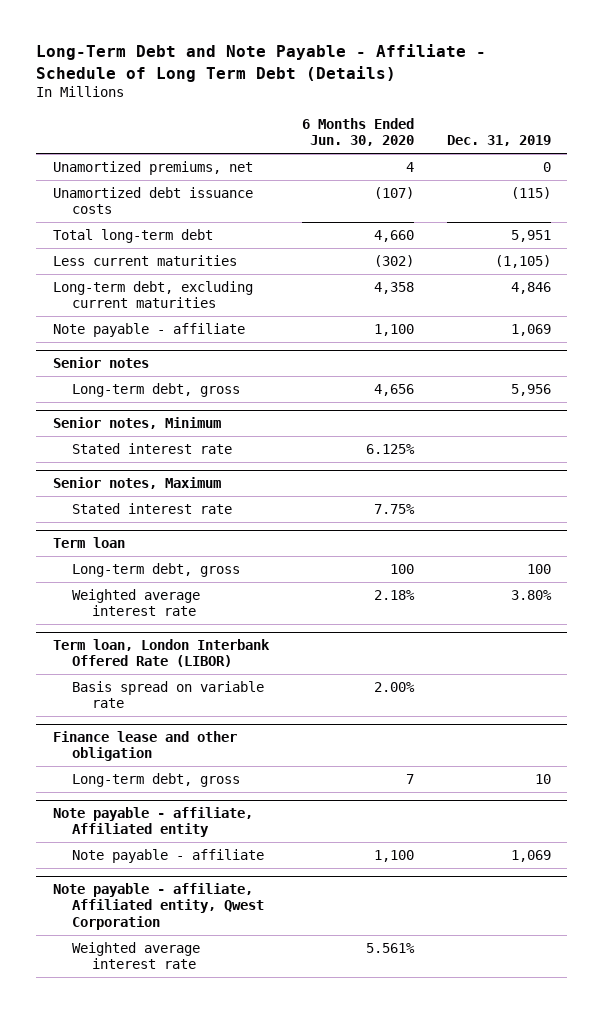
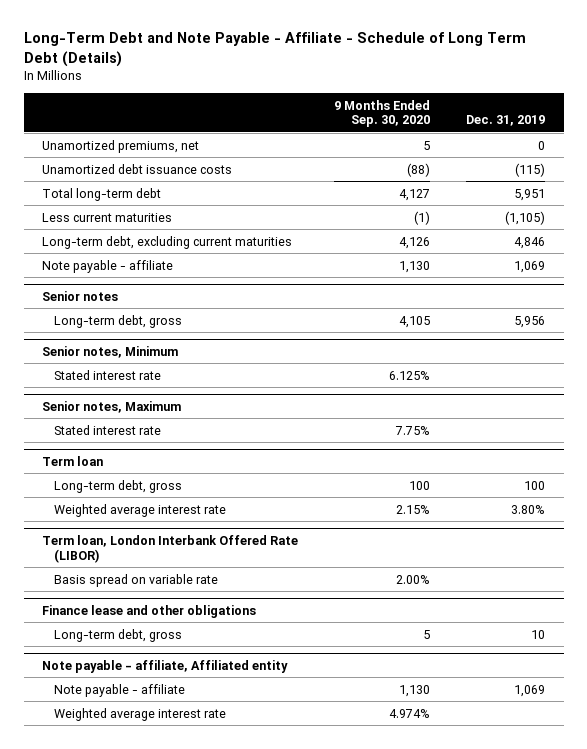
- | 6 Months Ended Jun. 30, 2020 | Dec. 31, 2019
+ | 9 Months Ended Sep. 30, 2020 | Dec. 31, 2019
- Finance lease and other obligation
+ Finance lease and other obligations
- Note payable - affiliate, Affiliated entity, Qwest Corporation

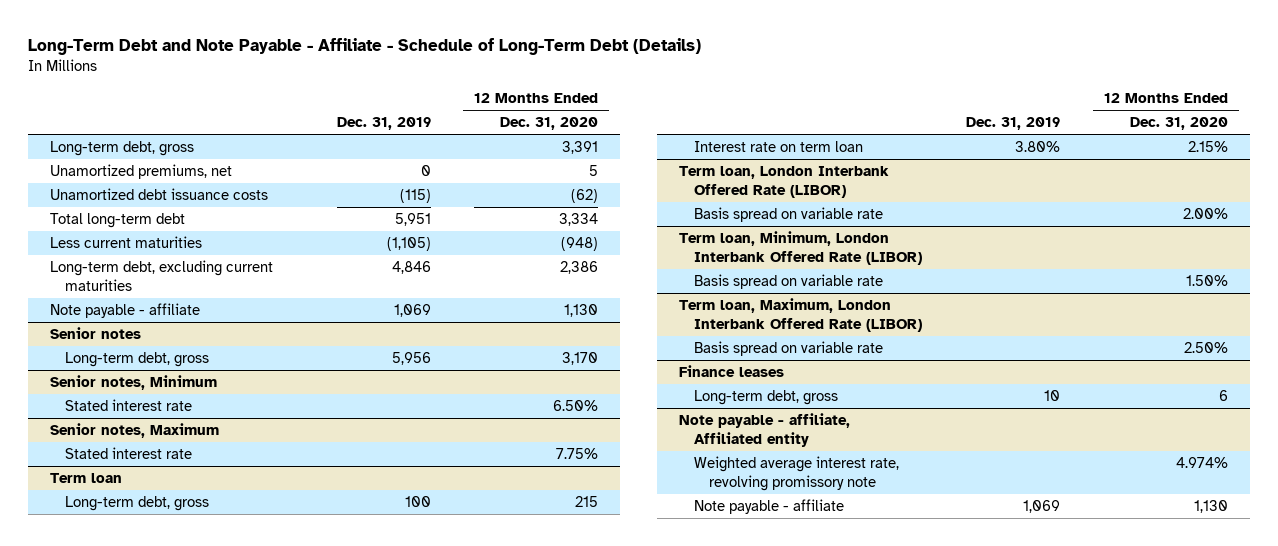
- Long-Term Debt and Note Payable - Affiliate - Schedule of Long Term Debt (Details)
+ Long-Term Debt and Note Payable - Affiliate - Schedule of Long-Term Debt (Details)
- | 9 Months Ended Sep. 30, 2020 | Dec. 31, 2019
+ | Dec. 31, 2019 | 12 Months Ended Dec. 31, 2020
+ Long-term debt, gross | | 3,391
@ Term loan
- Weighted average interest rate | 2.15% | 3.80%
+ Interest rate on term loan | 3.80% | 2.15%
- Finance lease and other obligations
+ Term loan, Minimum, London Interbank Offered Rate (LIBOR)
+ Basis spread on variable rate | | 1.50%
+ Term loan, Maximum, London Interbank Offered Rate (LIBOR)
+ Basis spread on variable rate | | 2.50%
+ Finance leases
@ Note payable - affiliate, Affiliated entity
+ Weighted average interest rate, revolving promissory note | | 4.974%
- Weighted average interest rate | 4.974% |

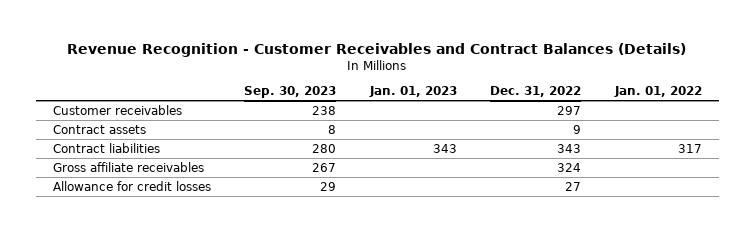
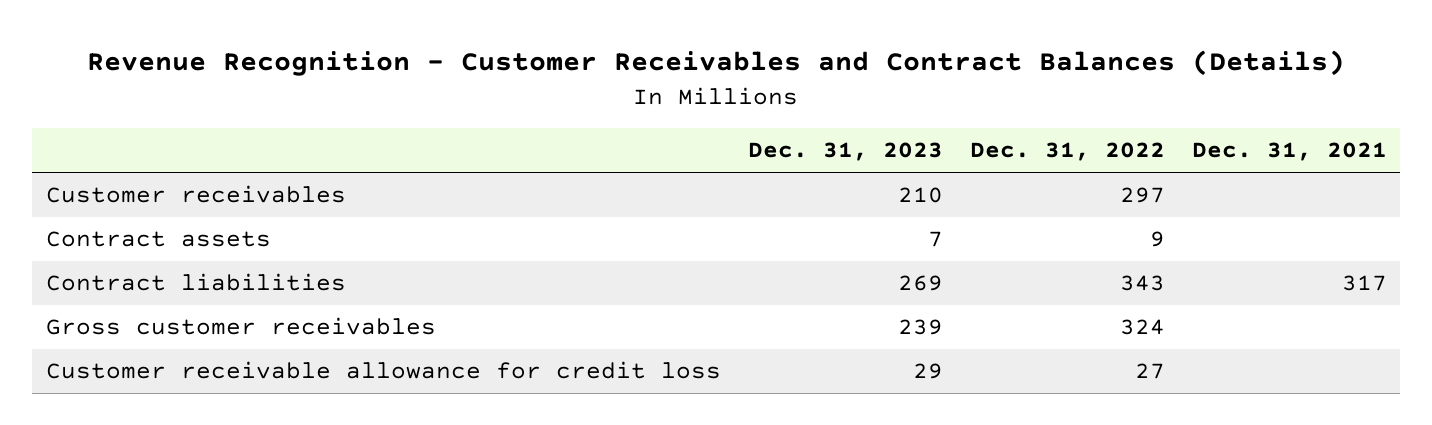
- | Sep. 30, 2023 | Jan. 01, 2023 | Dec. 31, 2022 | Jan. 01, 2022
+ | Dec. 31, 2023 | Dec. 31, 2022 | Dec. 31, 2021
- Gross affiliate receivables | 267 | | 324 |
- Allowance for credit losses | 29 | | 27 |
+ Gross customer receivables | 239 | 324 |
+ Customer receivable allowance for credit loss | 29 | 27 |

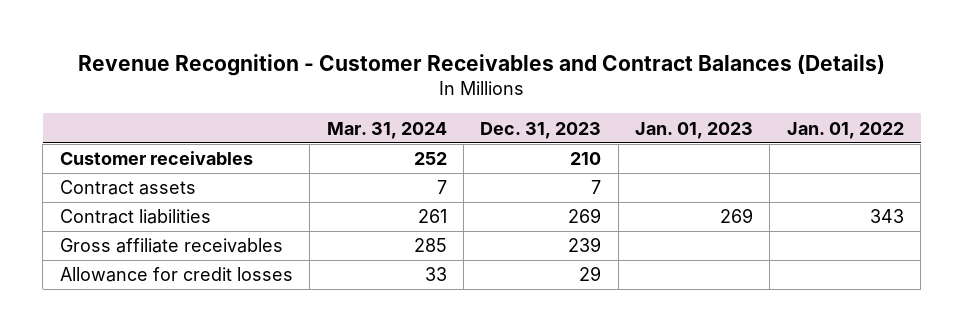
- | Dec. 31, 2023 | Dec. 31, 2022 | Dec. 31, 2021
+ | Mar. 31, 2024 | Dec. 31, 2023 | Jan. 01, 2023 | Jan. 01, 2022
- Gross customer receivables | 239 | 324 |
- Customer receivable allowance for credit loss | 29 | 27 |
+ Gross affiliate receivables | 285 | 239 | |
+ Allowance for credit losses | 33 | 29 | |

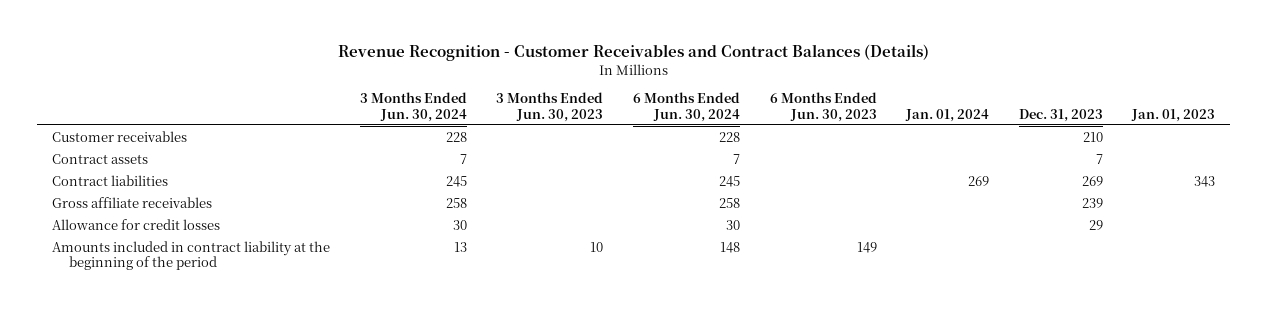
- | Mar. 31, 2024 | Dec. 31, 2023 | Jan. 01, 2023 | Jan. 01, 2022
+ | 3 Months Ended Jun. 30, 2024 | 3 Months Ended Jun. 30, 2023 | 6 Months Ended Jun. 30, 2024 | 6 Months Ended Jun. 30, 2023 | Jan. 01, 2024 | Dec. 31, 2023 | Jan. 01, 2023
- Contract liabilities | 261 | 269 | 269 | 343
+ Contract liabilities | 245 | | 245 | | 269 | 269 | 343
+ Amounts included in contract liability at the beginning of the period | 13 | 10 | 148 | 149 | | |

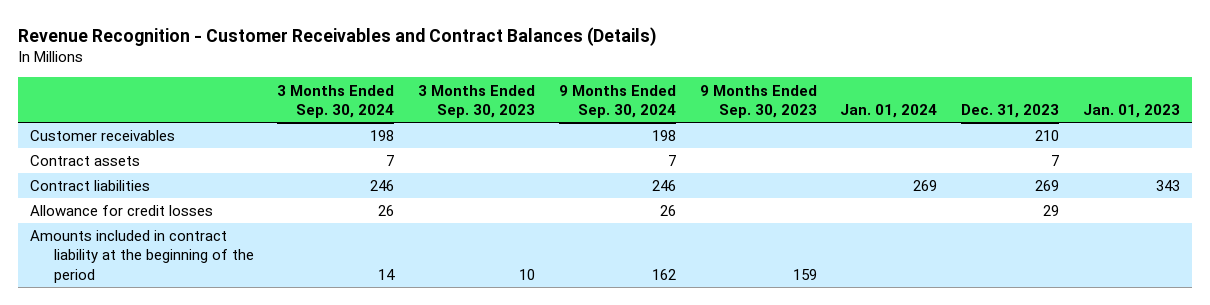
- | 3 Months Ended Jun. 30, 2024 | 3 Months Ended Jun. 30, 2023 | 6 Months Ended Jun. 30, 2024 | 6 Months Ended Jun. 30, 2023 | Jan. 01, 2024 | Dec. 31, 2023 | Jan. 01, 2023
+ | 3 Months Ended Sep. 30, 2024 | 3 Months Ended Sep. 30, 2023 | 9 Months Ended Sep. 30, 2024 | 9 Months Ended Sep. 30, 2023 | Jan. 01, 2024 | Dec. 31, 2023 | Jan. 01, 2023
- Gross affiliate receivables | 258 | | 258 | | | 239 |

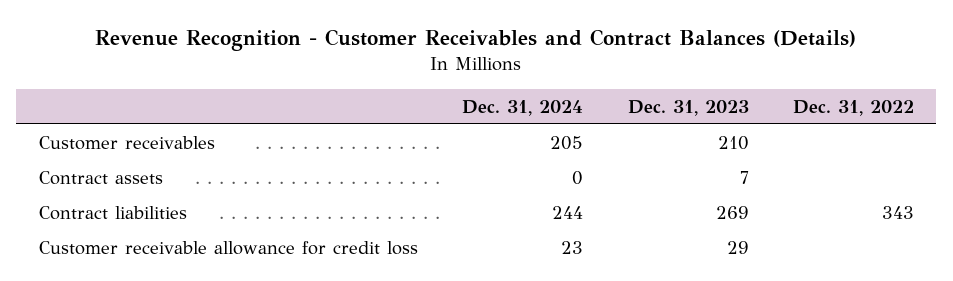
- | 3 Months Ended Sep. 30, 2024 | 3 Months Ended Sep. 30, 2023 | 9 Months Ended Sep. 30, 2024 | 9 Months Ended Sep. 30, 2023 | Jan. 01, 2024 | Dec. 31, 2023 | Jan. 01, 2023
+ | Dec. 31, 2024 | Dec. 31, 2023 | Dec. 31, 2022
- Allowance for credit losses | 26 | | 26 | | | 29 |
- Amounts included in contract liability at the beginning of the period | 14 | 10 | 162 | 159 | | |
+ Customer receivable allowance for credit loss | 23 | 29 |

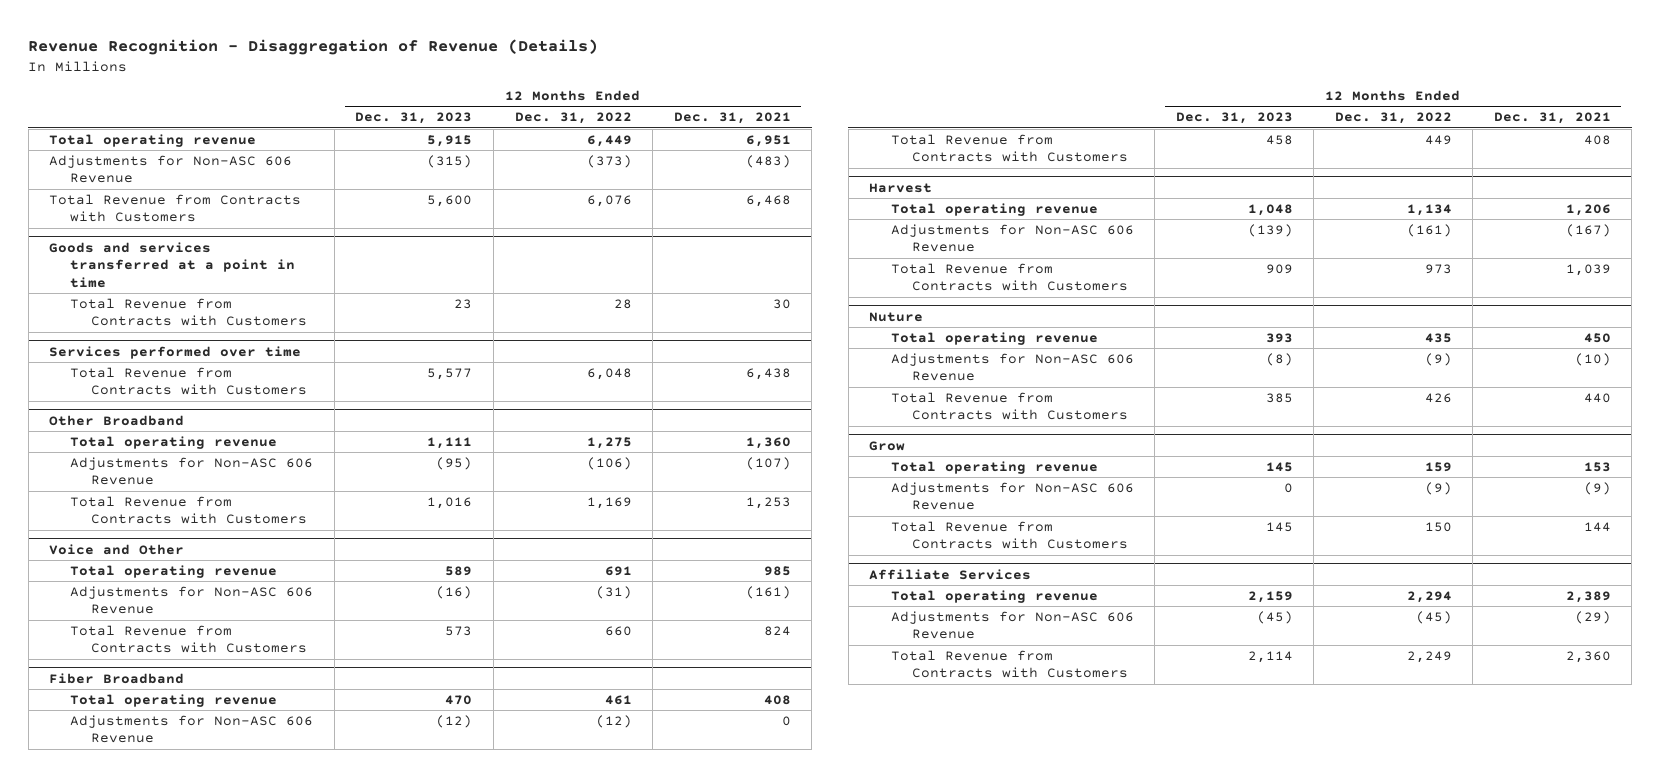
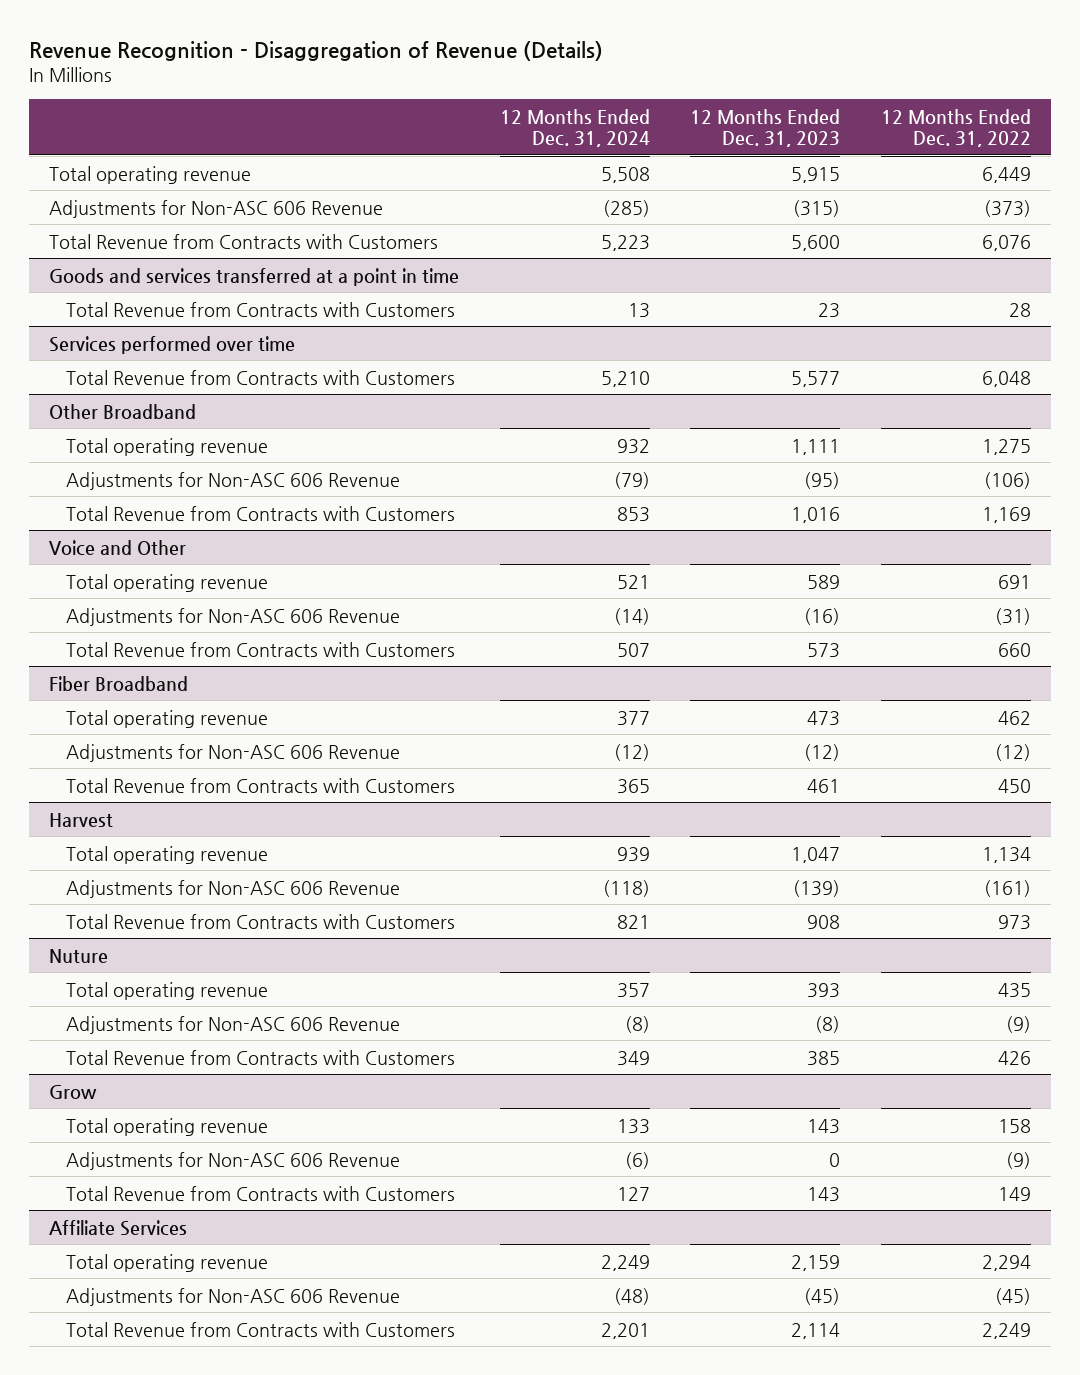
- | 12 Months Ended Dec. 31, 2023 | 12 Months Ended Dec. 31, 2022 | 12 Months Ended Dec. 31, 2021
+ | 12 Months Ended Dec. 31, 2024 | 12 Months Ended Dec. 31, 2023 | 12 Months Ended Dec. 31, 2022
@ Fiber Broadband
- Total operating revenue | 470 | 461 | 408
+ Total operating revenue | 377 | 473 | 462
- Total Revenue from Contracts with Customers | 458 | 449 | 408
+ Total Revenue from Contracts with Customers | 365 | 461 | 450
@ Harvest
- Total operating revenue | 1,048 | 1,134 | 1,206
+ Total operating revenue | 939 | 1,047 | 1,134
- Total Revenue from Contracts with Customers | 909 | 973 | 1,039
+ Total Revenue from Contracts with Customers | 821 | 908 | 973
@ Grow
- Total operating revenue | 145 | 159 | 153
+ Total operating revenue | 133 | 143 | 158
- Total Revenue from Contracts with Customers | 145 | 150 | 144
+ Total Revenue from Contracts with Customers | 127 | 143 | 149

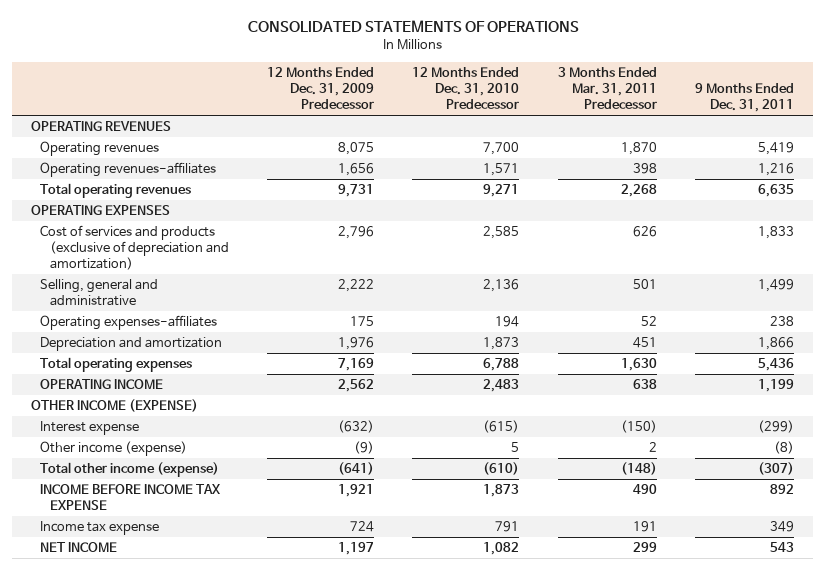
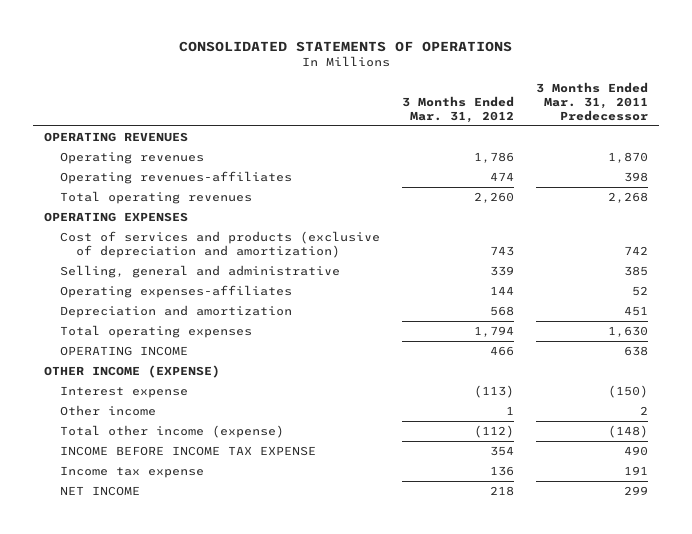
- | 12 Months Ended Dec. 31, 2009 Predecessor | 12 Months Ended Dec. 31, 2010 Predecessor | 3 Months Ended Mar. 31, 2011 Predecessor | 9 Months Ended Dec. 31, 2011
+ | 3 Months Ended Mar. 31, 2012 | 3 Months Ended Mar. 31, 2011 Predecessor
- Cost of services and products (exclusive of depreciation and amortization) | 2,796 | 2,585 | 626 | 1,833
- Selling, general and administrative | 2,222 | 2,136 | 501 | 1,499
+ Cost of services and products (exclusive of depreciation and amortization) | 743 | 742
+ Selling, general and administrative | 339 | 385
- Other income (expense) | (9) | 5 | 2 | (8)
+ Other income | 1 | 2

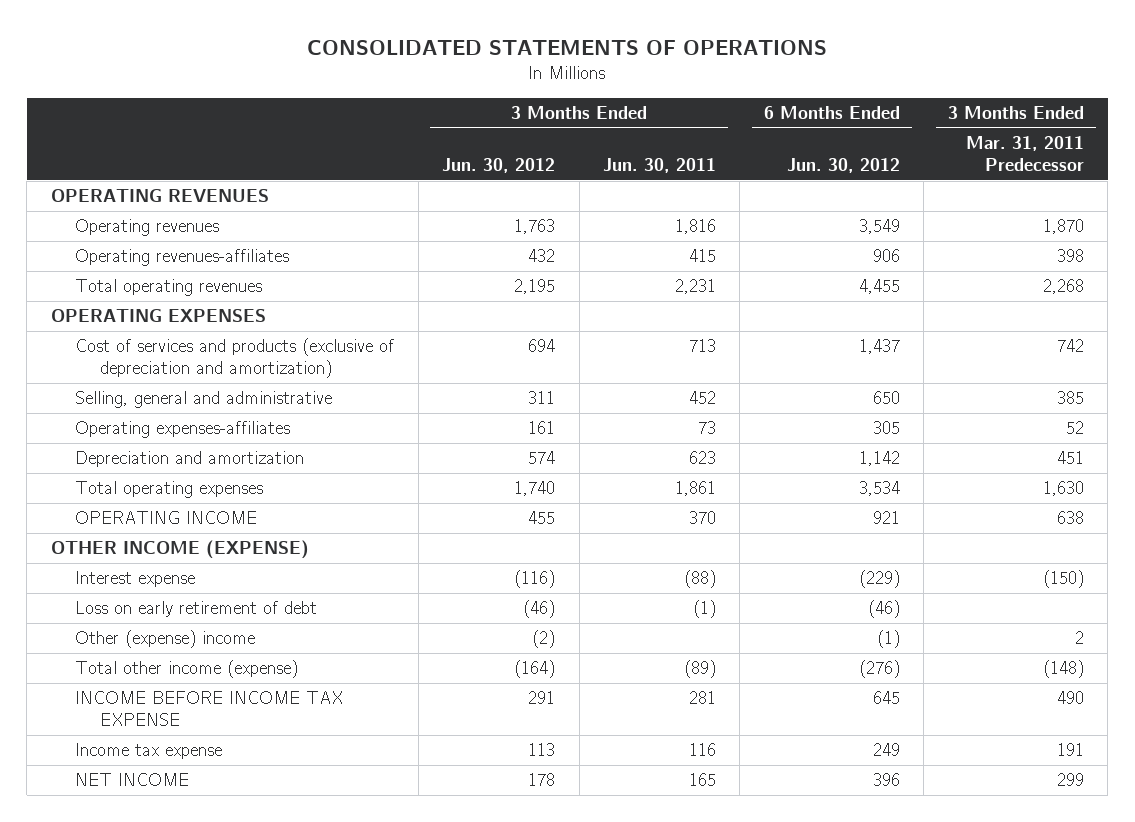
- | 3 Months Ended Mar. 31, 2012 | 3 Months Ended Mar. 31, 2011 Predecessor
+ | 3 Months Ended Jun. 30, 2012 | 3 Months Ended Jun. 30, 2011 | 6 Months Ended Jun. 30, 2012 | 3 Months Ended Mar. 31, 2011 Predecessor
- Other income | 1 | 2
+ Loss on early retirement of debt | (46) | (1) | (46) |
+ Other (expense) income | (2) | | (1) | 2

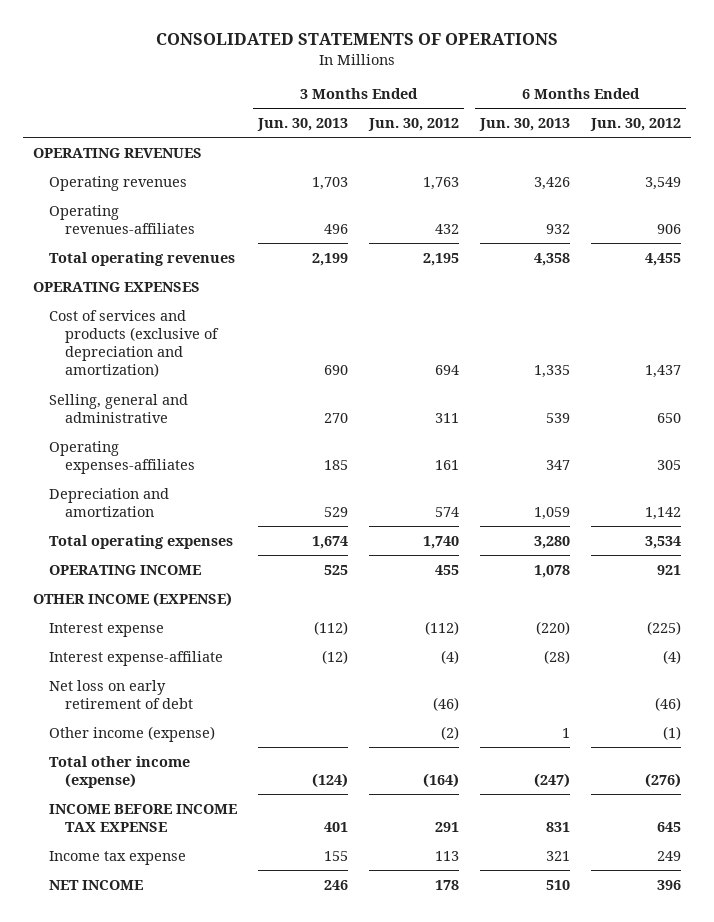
- | 3 Months Ended Jun. 30, 2012 | 3 Months Ended Jun. 30, 2011 | 6 Months Ended Jun. 30, 2012 | 3 Months Ended Mar. 31, 2011 Predecessor
+ | 3 Months Ended Jun. 30, 2013 | 3 Months Ended Jun. 30, 2012 | 6 Months Ended Jun. 30, 2013 | 6 Months Ended Jun. 30, 2012
- Interest expense | (116) | (88) | (229) | (150)
- Loss on early retirement of debt | (46) | (1) | (46) |
- Other (expense) income | (2) | | (1) | 2
+ Interest expense | (112) | (112) | (220) | (225)
+ Interest expense-affiliate | (12) | (4) | (28) | (4)
+ Net loss on early retirement of debt | | (46) | | (46)
+ Other income (expense) | | (2) | 1 | (1)

